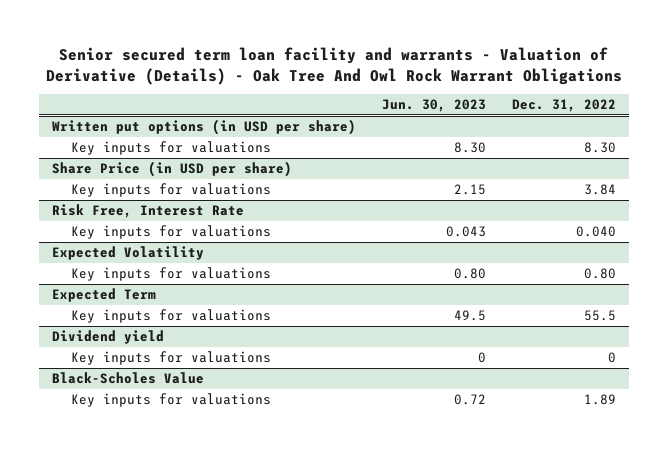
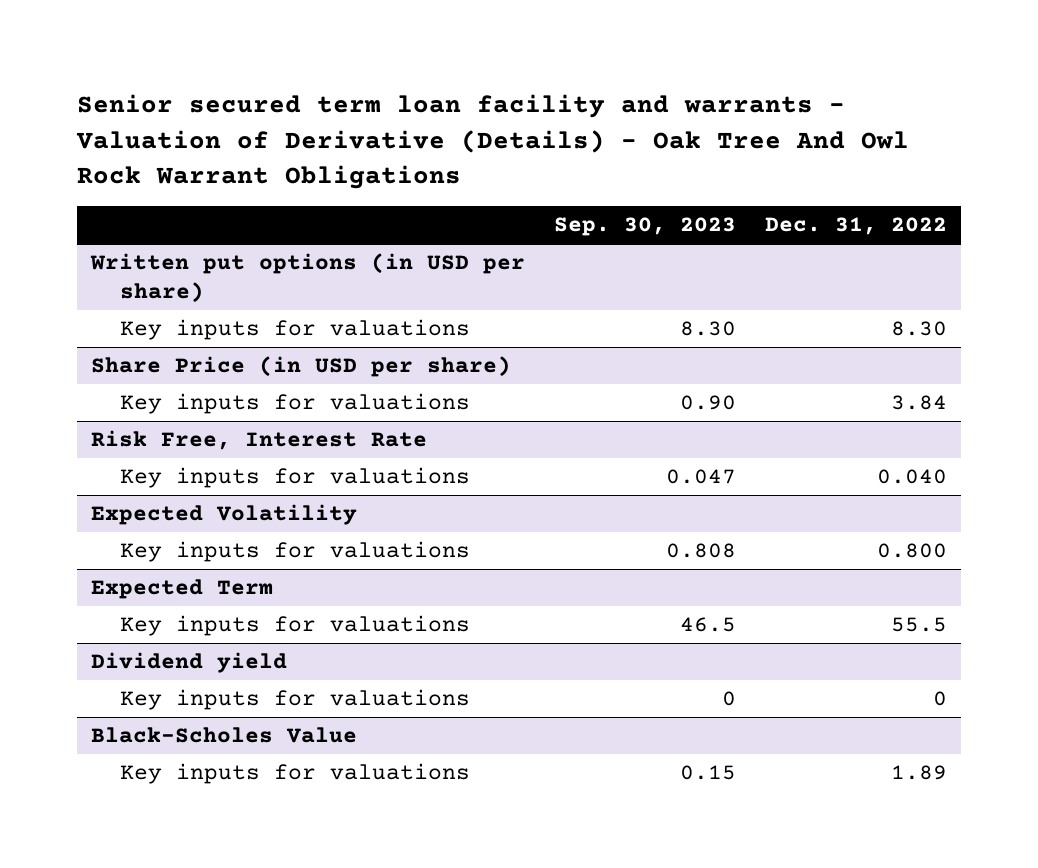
- | Jun. 30, 2023 | Dec. 31, 2022
+ | Sep. 30, 2023 | Dec. 31, 2022
@ Expected Volatility
- Key inputs for valuations | 0.80 | 0.80
+ Key inputs for valuations | 0.808 | 0.800

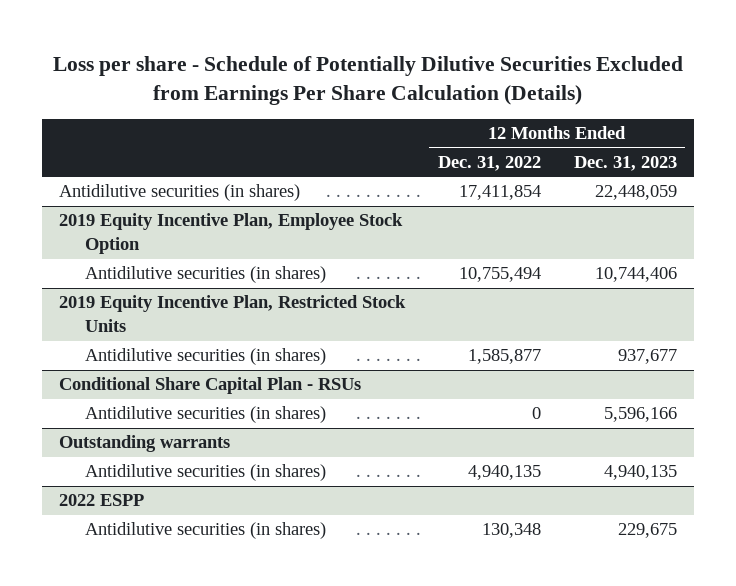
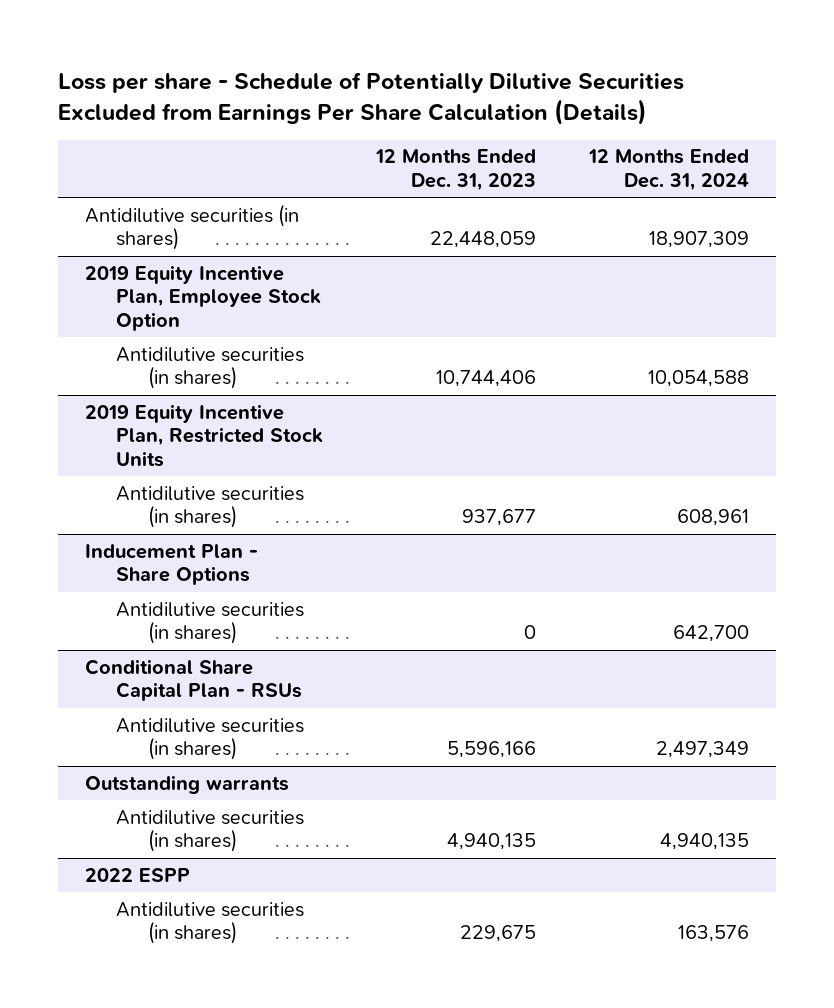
- | 12 Months Ended Dec. 31, 2022 | 12 Months Ended Dec. 31, 2023
+ | 12 Months Ended Dec. 31, 2023 | 12 Months Ended Dec. 31, 2024
+ Inducement Plan - Share Options
+ Antidilutive securities (in shares) | 0 | 642,700

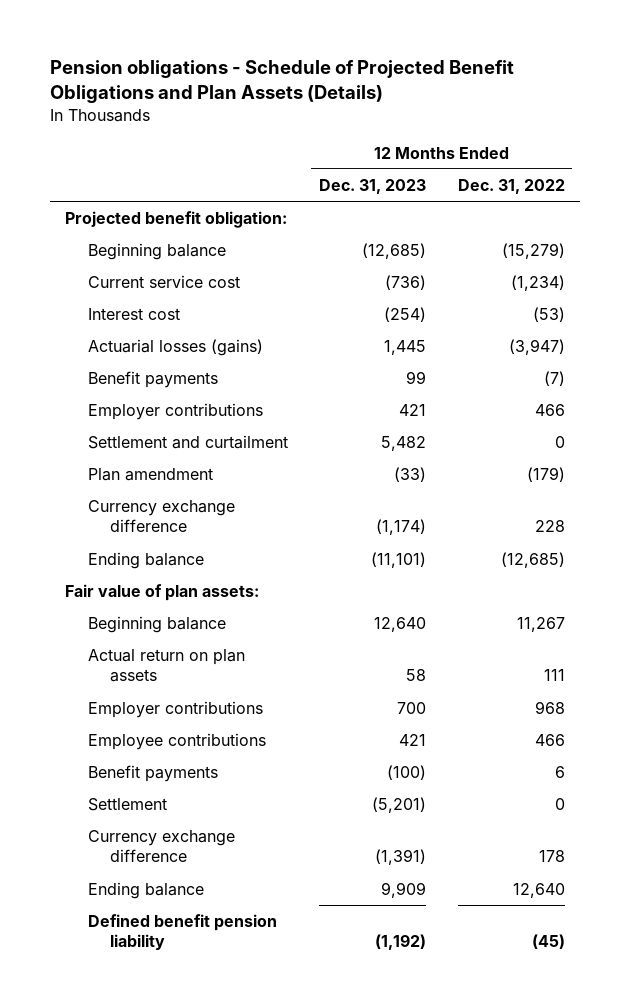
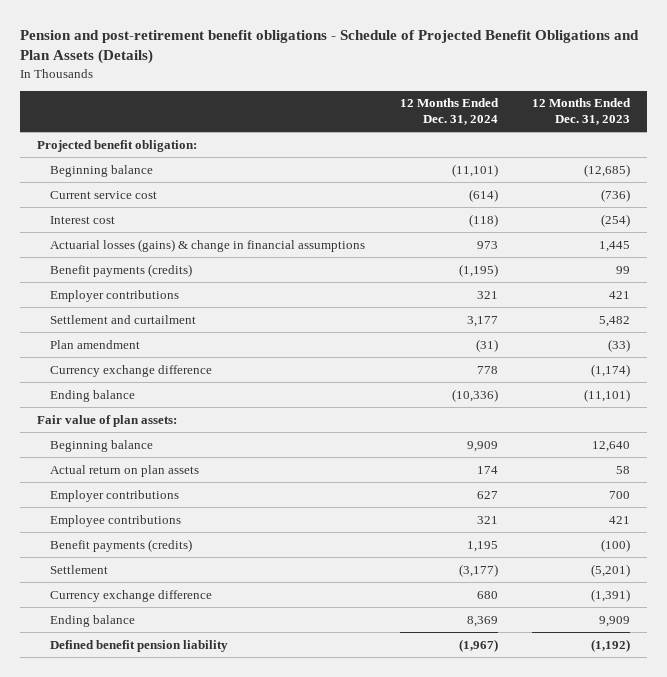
- Pension obligations - Schedule of Projected Benefit Obligations and Plan Assets (Details)
+ Pension and post-retirement benefit obligations - Schedule of Projected Benefit Obligations and Plan Assets (Details)
- | 12 Months Ended Dec. 31, 2023 | 12 Months Ended Dec. 31, 2022
+ | 12 Months Ended Dec. 31, 2024 | 12 Months Ended Dec. 31, 2023
- Actuarial losses (gains) | 1,445 | (3,947)
- Benefit payments | 99 | (7)
+ Actuarial losses (gains) & change in financial assumptions | 973 | 1,445
+ Benefit payments (credits) | (1,195) | 99
- Benefit payments | (100) | 6
+ Benefit payments (credits) | 1,195 | (100)

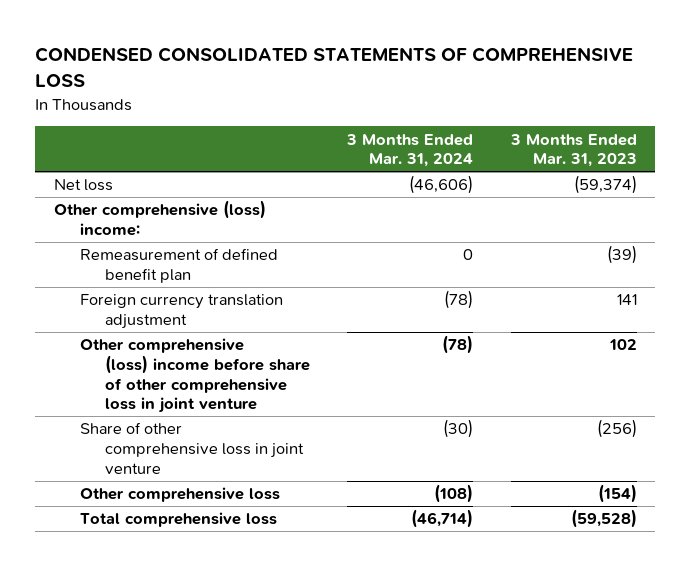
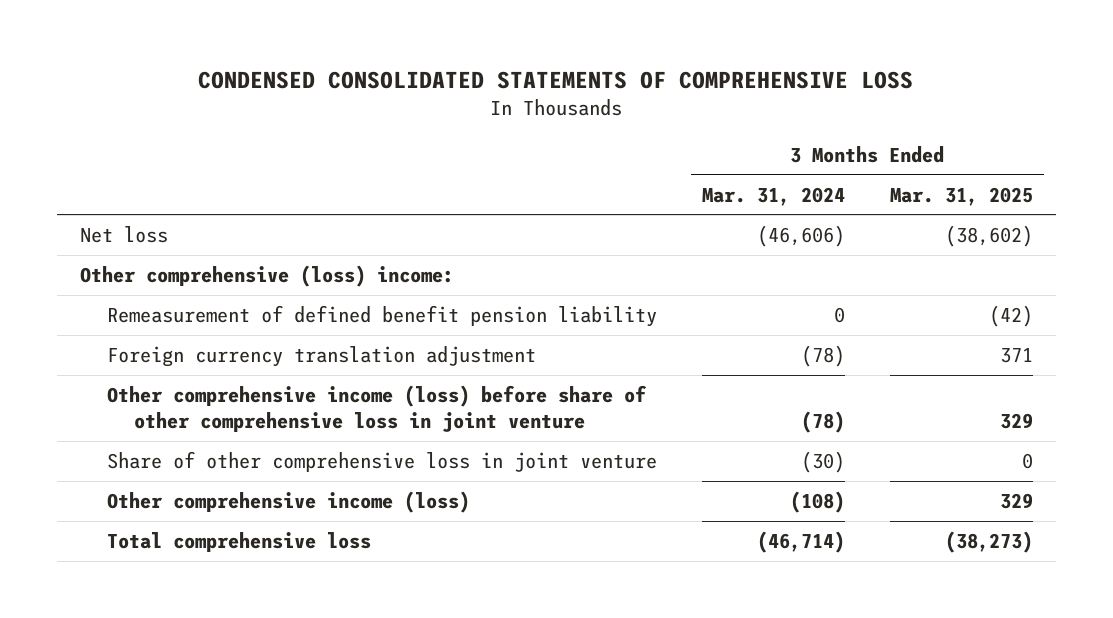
- | 3 Months Ended Mar. 31, 2024 | 3 Months Ended Mar. 31, 2023
+ | 3 Months Ended Mar. 31, 2024 | 3 Months Ended Mar. 31, 2025
- Remeasurement of defined benefit plan | 0 | (39)
+ Remeasurement of defined benefit pension liability | 0 | (42)
- Other comprehensive (loss) income before share of other comprehensive loss in joint venture | (78) | 102
+ Other comprehensive income (loss) before share of other comprehensive loss in joint venture | (78) | 329
- Other comprehensive loss | (108) | (154)
+ Other comprehensive income (loss) | (108) | 329

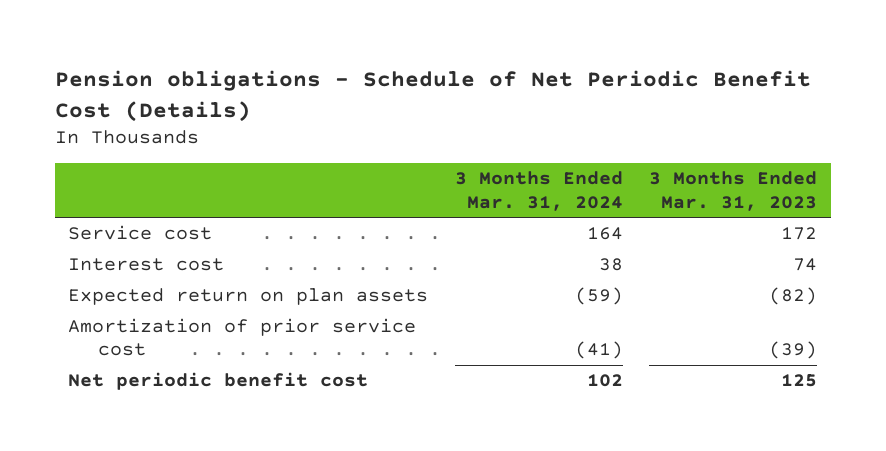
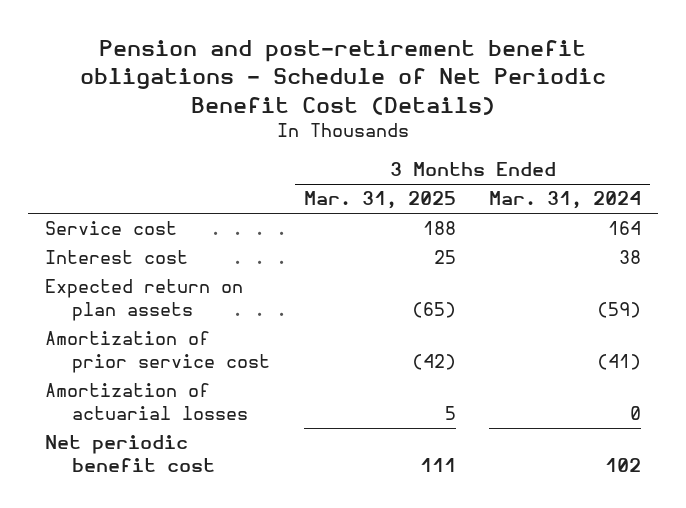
- Pension obligations - Schedule of Net Periodic Benefit Cost (Details)
+ Pension and post-retirement benefit obligations - Schedule of Net Periodic Benefit Cost (Details)
- | 3 Months Ended Mar. 31, 2024 | 3 Months Ended Mar. 31, 2023
+ | 3 Months Ended Mar. 31, 2025 | 3 Months Ended Mar. 31, 2024
+ Amortization of actuarial losses | 5 | 0

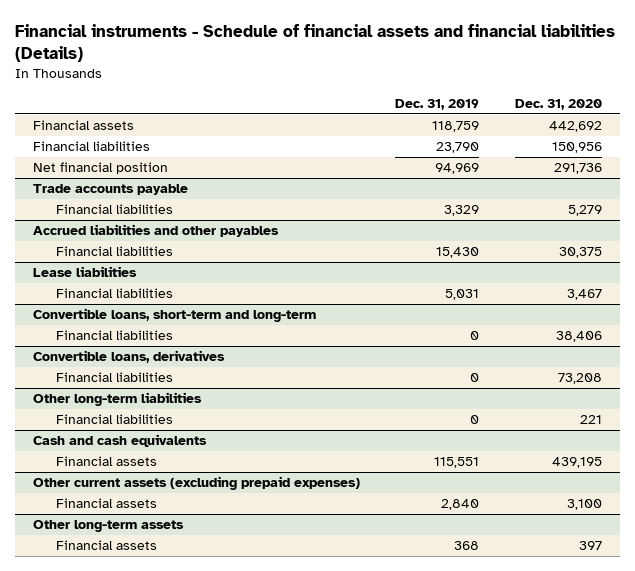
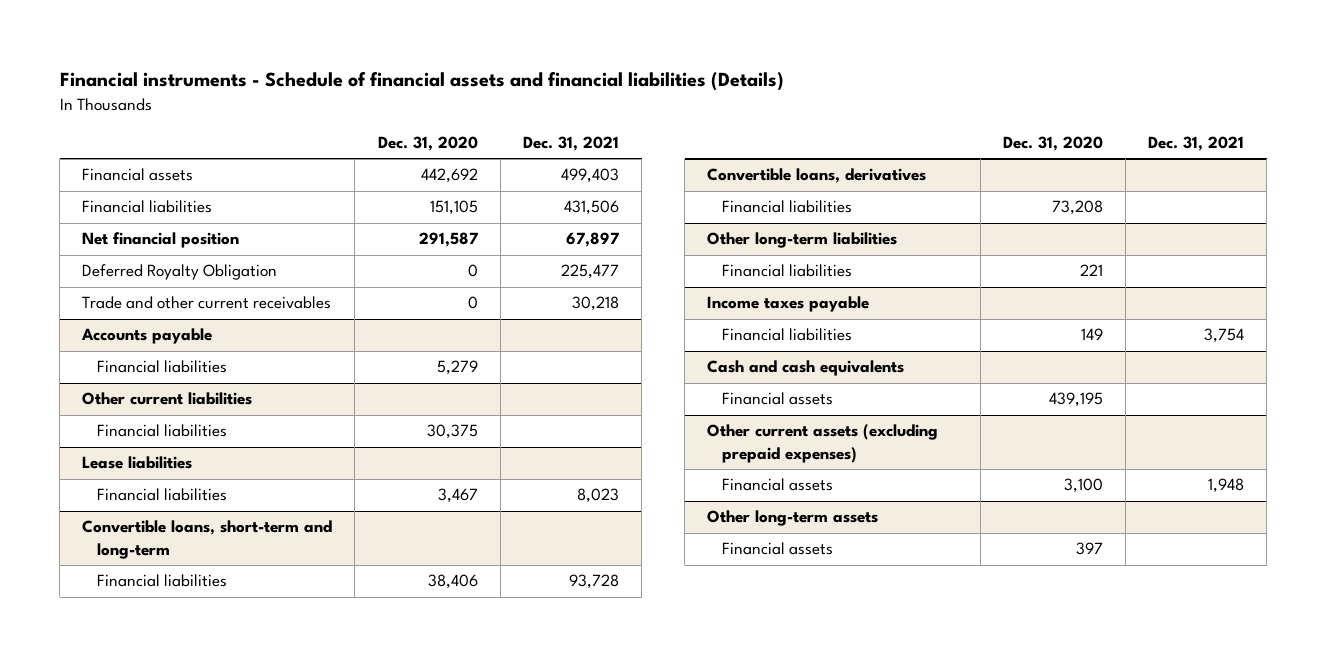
- | Dec. 31, 2019 | Dec. 31, 2020
+ | Dec. 31, 2020 | Dec. 31, 2021
- Financial liabilities | 23,790 | 150,956
- Net financial position | 94,969 | 291,736
- Trade accounts payable
+ Financial liabilities | 151,105 | 431,506
+ Net financial position | 291,587 | 67,897
+ Deferred Royalty Obligation | 0 | 225,477
+ Trade and other current receivables | 0 | 30,218
+ Accounts payable
- Accrued liabilities and other payables
+ Other current liabilities
+ Income taxes payable
+ Financial liabilities | 149 | 3,754

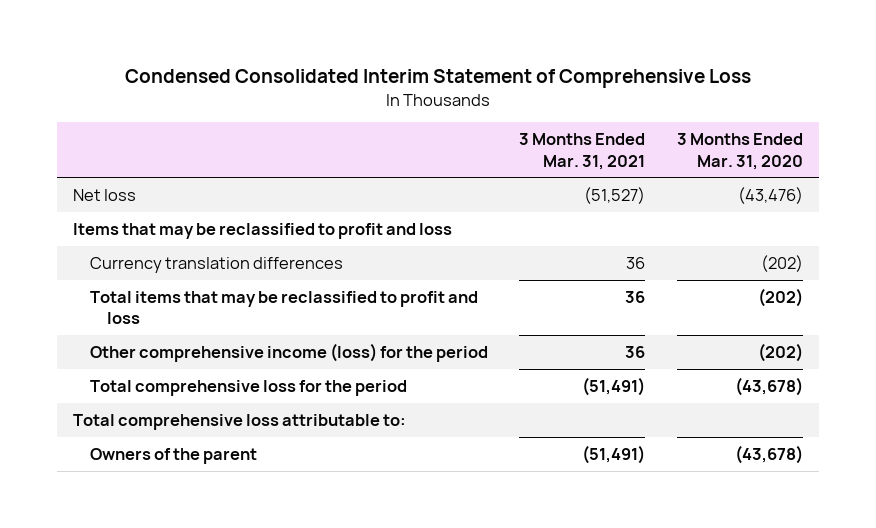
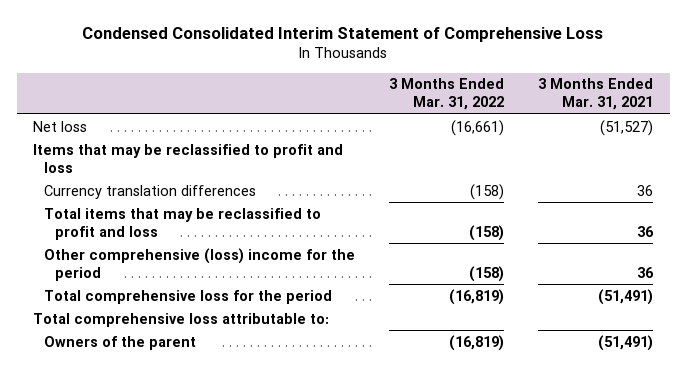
- | 3 Months Ended Mar. 31, 2021 | 3 Months Ended Mar. 31, 2020
+ | 3 Months Ended Mar. 31, 2022 | 3 Months Ended Mar. 31, 2021
- Other comprehensive income (loss) for the period | 36 | (202)
+ Other comprehensive (loss) income for the period | (158) | 36

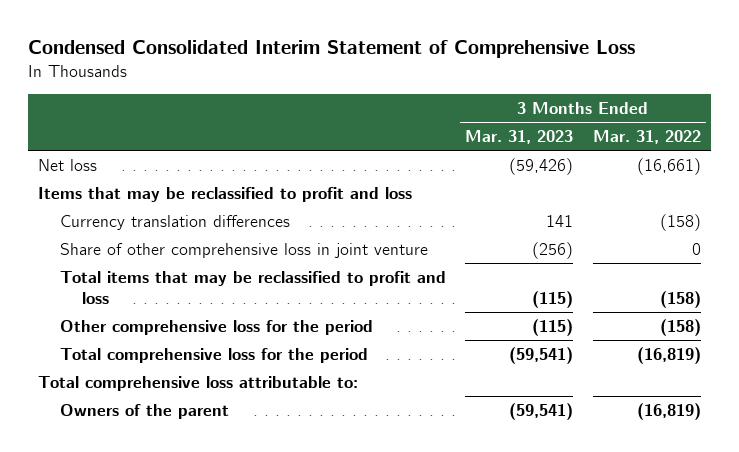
- | 3 Months Ended Mar. 31, 2022 | 3 Months Ended Mar. 31, 2021
+ | 3 Months Ended Mar. 31, 2023 | 3 Months Ended Mar. 31, 2022
+ Share of other comprehensive loss in joint venture | (256) | 0
- Other comprehensive (loss) income for the period | (158) | 36
+ Other comprehensive loss for the period | (115) | (158)

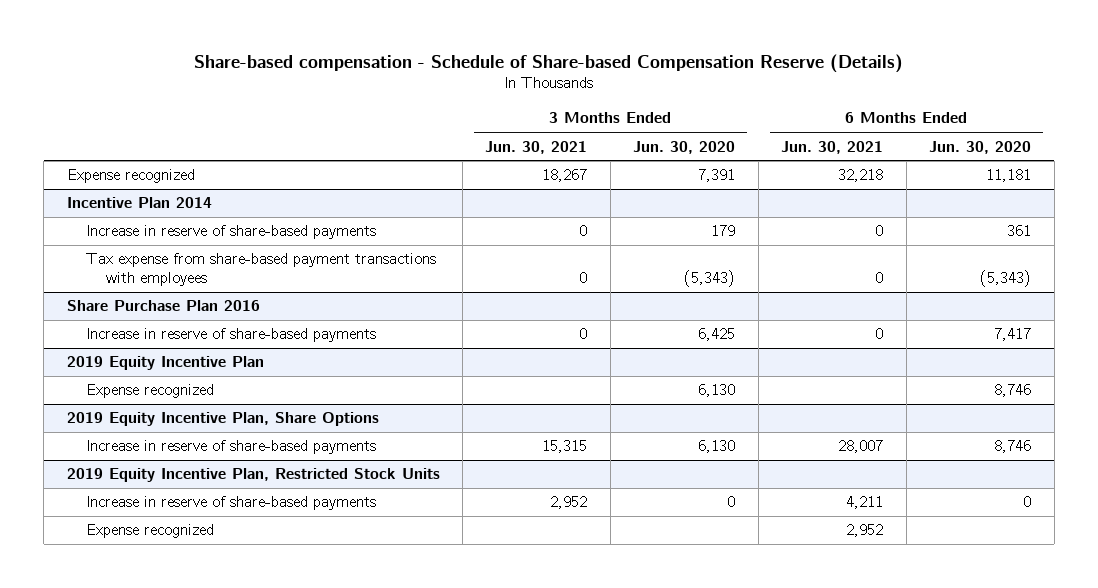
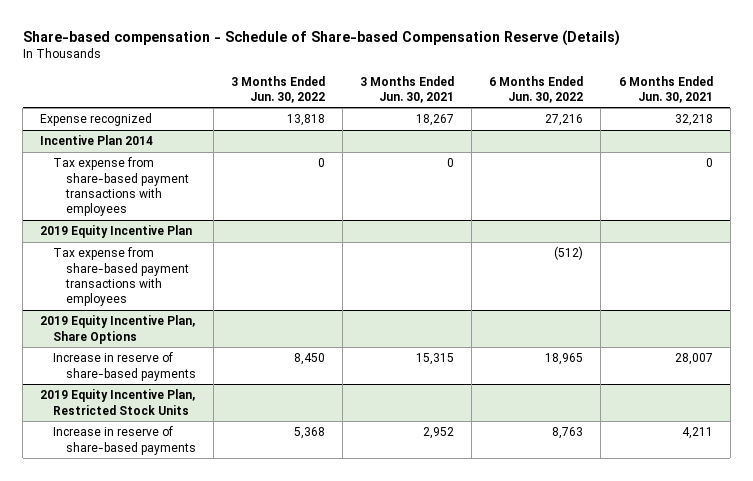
- | 3 Months Ended Jun. 30, 2021 | 3 Months Ended Jun. 30, 2020 | 6 Months Ended Jun. 30, 2021 | 6 Months Ended Jun. 30, 2020
+ | 3 Months Ended Jun. 30, 2022 | 3 Months Ended Jun. 30, 2021 | 6 Months Ended Jun. 30, 2022 | 6 Months Ended Jun. 30, 2021
@ Incentive Plan 2014
- Increase in reserve of share-based payments | 0 | 179 | 0 | 361
- Share Purchase Plan 2016
- Increase in reserve of share-based payments | 0 | 6,425 | 0 | 7,417
@ 2019 Equity Incentive Plan
- Expense recognized | | 6,130 | | 8,746
+ Tax expense from share-based payment transactions with employees | | | (512) |
@ 2019 Equity Incentive Plan, Restricted Stock Units
- Expense recognized | | | 2,952 |

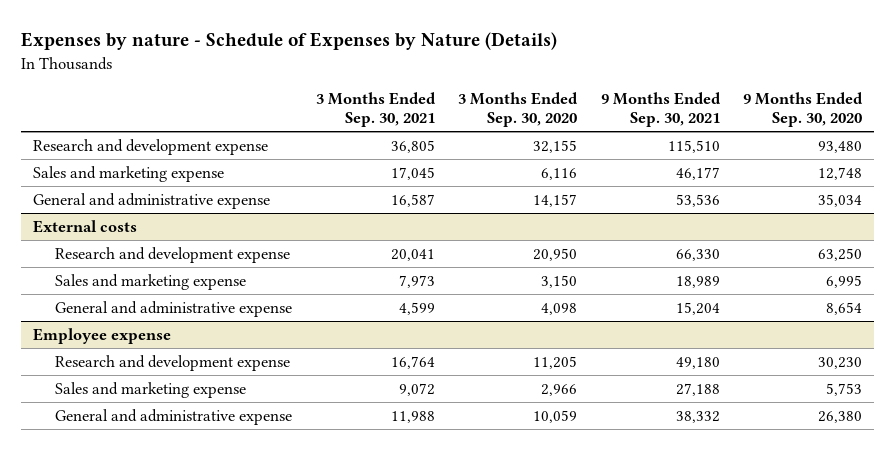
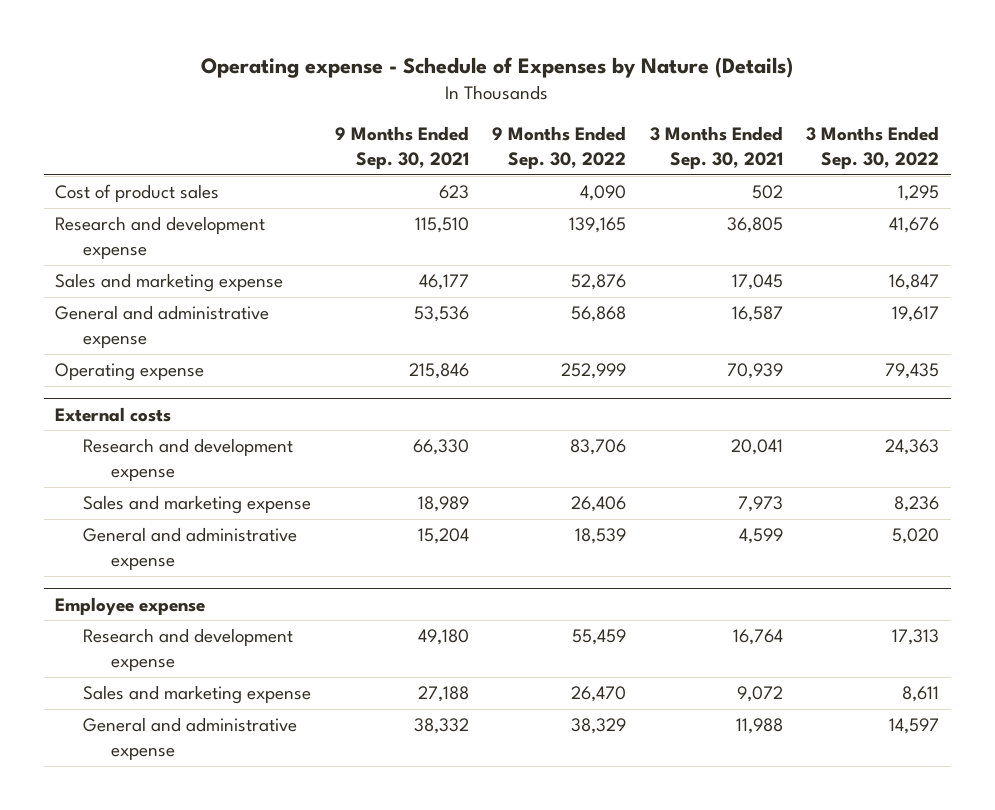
- Expenses by nature - Schedule of Expenses by Nature (Details)
+ Operating expense - Schedule of Expenses by Nature (Details)
- | 3 Months Ended Sep. 30, 2021 | 3 Months Ended Sep. 30, 2020 | 9 Months Ended Sep. 30, 2021 | 9 Months Ended Sep. 30, 2020
+ | 9 Months Ended Sep. 30, 2021 | 9 Months Ended Sep. 30, 2022 | 3 Months Ended Sep. 30, 2021 | 3 Months Ended Sep. 30, 2022
+ Cost of product sales | 623 | 4,090 | 502 | 1,295
+ Operating expense | 215,846 | 252,999 | 70,939 | 79,435

